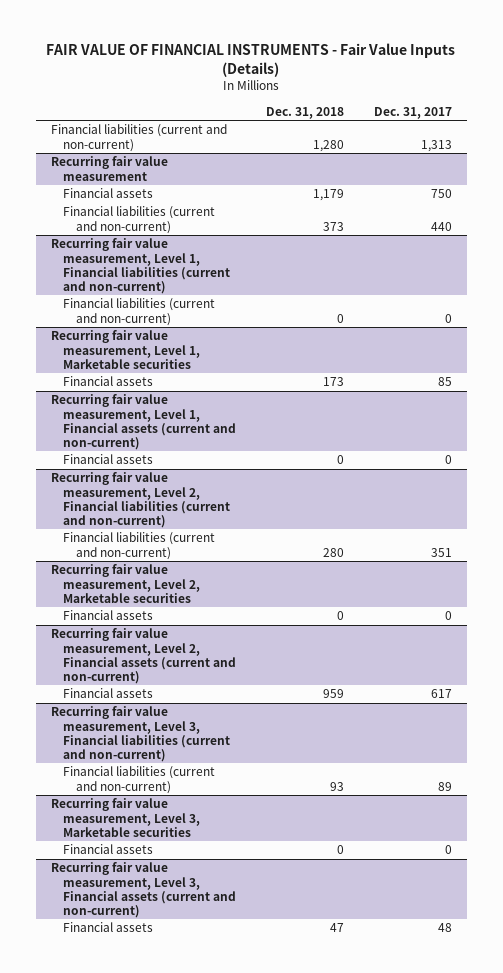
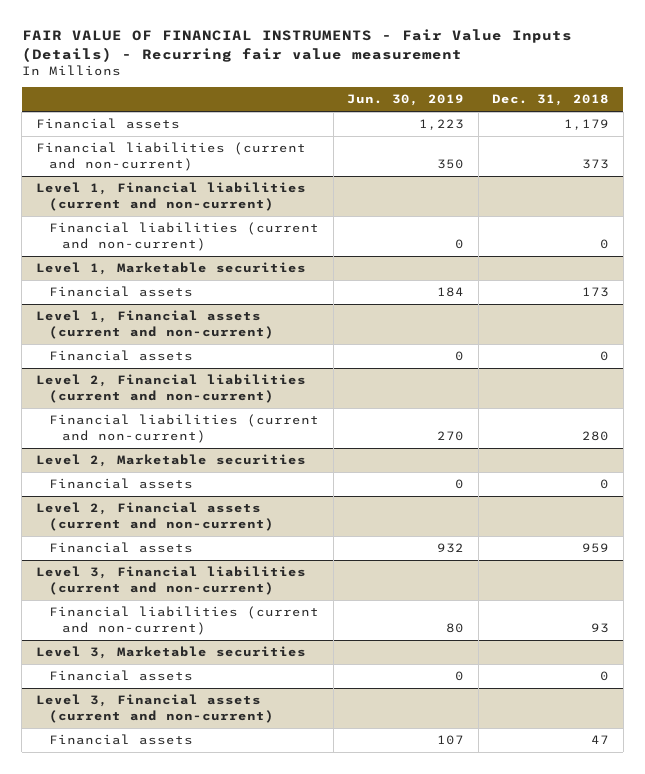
- FAIR VALUE OF FINANCIAL INSTRUMENTS - Fair Value Inputs (Details)
+ FAIR VALUE OF FINANCIAL INSTRUMENTS - Fair Value Inputs (Details) - Recurring fair value measurement
- | Dec. 31, 2018 | Dec. 31, 2017
+ | Jun. 30, 2019 | Dec. 31, 2018
- Financial liabilities (current and non-current) | 1,280 | 1,313
- Recurring fair value measurement
- Recurring fair value measurement, Level 1, Financial liabilities (current and non-current)
+ Level 1, Financial liabilities (current and non-current)
- Recurring fair value measurement, Level 1, Marketable securities
+ Level 1, Marketable securities
- Recurring fair value measurement, Level 1, Financial assets (current and non-current)
+ Level 1, Financial assets (current and non-current)
- Recurring fair value measurement, Level 2, Financial liabilities (current and non-current)
+ Level 2, Financial liabilities (current and non-current)
- Recurring fair value measurement, Level 2, Marketable securities
+ Level 2, Marketable securities
- Recurring fair value measurement, Level 2, Financial assets (current and non-current)
+ Level 2, Financial assets (current and non-current)
- Recurring fair value measurement, Level 3, Financial liabilities (current and non-current)
+ Level 3, Financial liabilities (current and non-current)
- Recurring fair value measurement, Level 3, Marketable securities
+ Level 3, Marketable securities
- Recurring fair value measurement, Level 3, Financial assets (current and non-current)
+ Level 3, Financial assets (current and non-current)

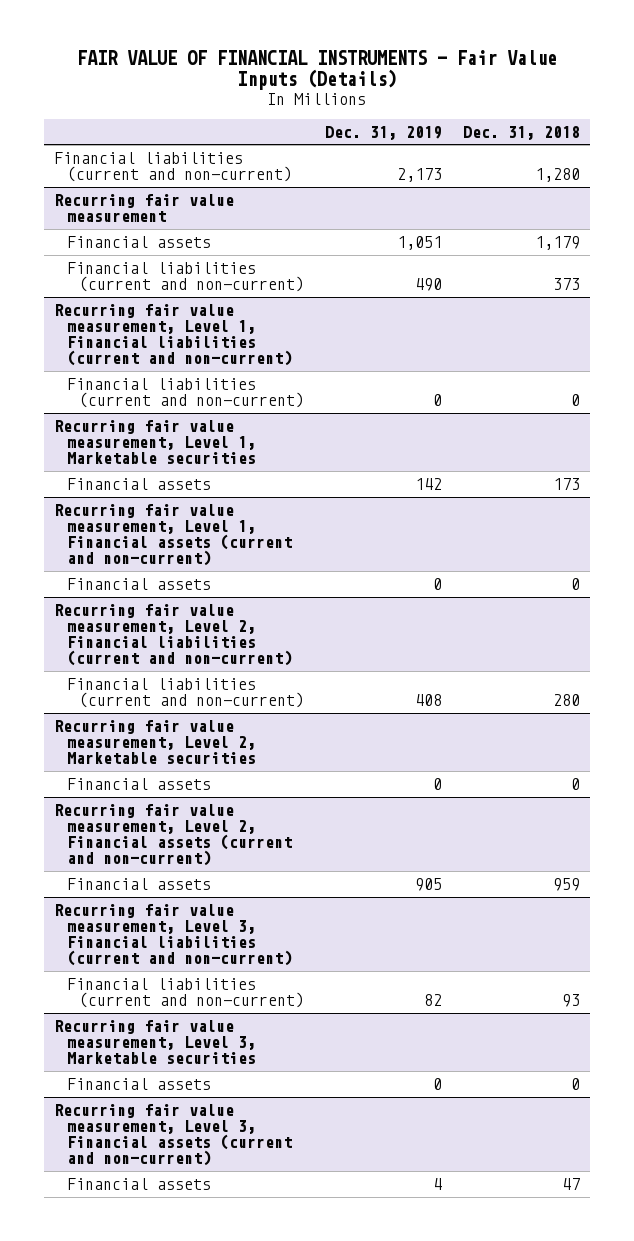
- FAIR VALUE OF FINANCIAL INSTRUMENTS - Fair Value Inputs (Details) - Recurring fair value measurement
+ FAIR VALUE OF FINANCIAL INSTRUMENTS - Fair Value Inputs (Details)
- | Jun. 30, 2019 | Dec. 31, 2018
+ | Dec. 31, 2019 | Dec. 31, 2018
+ Financial liabilities (current and non-current) | 2,173 | 1,280
+ Recurring fair value measurement
- Level 1, Financial liabilities (current and non-current)
+ Recurring fair value measurement, Level 1, Financial liabilities (current and non-current)
- Level 1, Marketable securities
+ Recurring fair value measurement, Level 1, Marketable securities
- Level 1, Financial assets (current and non-current)
+ Recurring fair value measurement, Level 1, Financial assets (current and non-current)
- Level 2, Financial liabilities (current and non-current)
+ Recurring fair value measurement, Level 2, Financial liabilities (current and non-current)
- Level 2, Marketable securities
+ Recurring fair value measurement, Level 2, Marketable securities
- Level 2, Financial assets (current and non-current)
+ Recurring fair value measurement, Level 2, Financial assets (current and non-current)
- Level 3, Financial liabilities (current and non-current)
+ Recurring fair value measurement, Level 3, Financial liabilities (current and non-current)
- Level 3, Marketable securities
+ Recurring fair value measurement, Level 3, Marketable securities
- Level 3, Financial assets (current and non-current)
+ Recurring fair value measurement, Level 3, Financial assets (current and non-current)

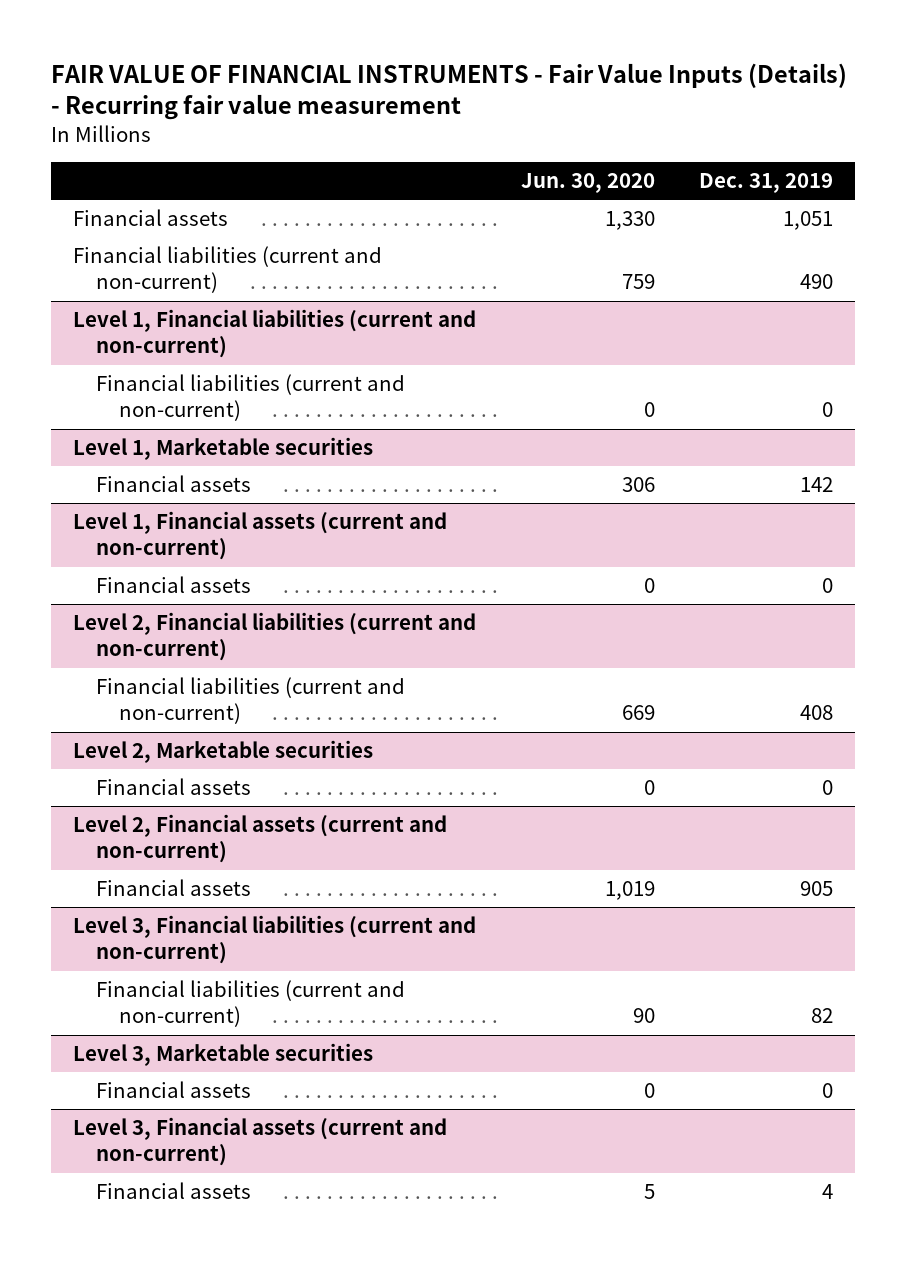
- FAIR VALUE OF FINANCIAL INSTRUMENTS - Fair Value Inputs (Details)
+ FAIR VALUE OF FINANCIAL INSTRUMENTS - Fair Value Inputs (Details) - Recurring fair value measurement
- | Dec. 31, 2019 | Dec. 31, 2018
+ | Jun. 30, 2020 | Dec. 31, 2019
- Financial liabilities (current and non-current) | 2,173 | 1,280
- Recurring fair value measurement
- Recurring fair value measurement, Level 1, Financial liabilities (current and non-current)
+ Level 1, Financial liabilities (current and non-current)
- Recurring fair value measurement, Level 1, Marketable securities
+ Level 1, Marketable securities
- Recurring fair value measurement, Level 1, Financial assets (current and non-current)
+ Level 1, Financial assets (current and non-current)
- Recurring fair value measurement, Level 2, Financial liabilities (current and non-current)
+ Level 2, Financial liabilities (current and non-current)
- Recurring fair value measurement, Level 2, Marketable securities
+ Level 2, Marketable securities
- Recurring fair value measurement, Level 2, Financial assets (current and non-current)
+ Level 2, Financial assets (current and non-current)
- Recurring fair value measurement, Level 3, Financial liabilities (current and non-current)
+ Level 3, Financial liabilities (current and non-current)
- Recurring fair value measurement, Level 3, Marketable securities
+ Level 3, Marketable securities
- Recurring fair value measurement, Level 3, Financial assets (current and non-current)
+ Level 3, Financial assets (current and non-current)

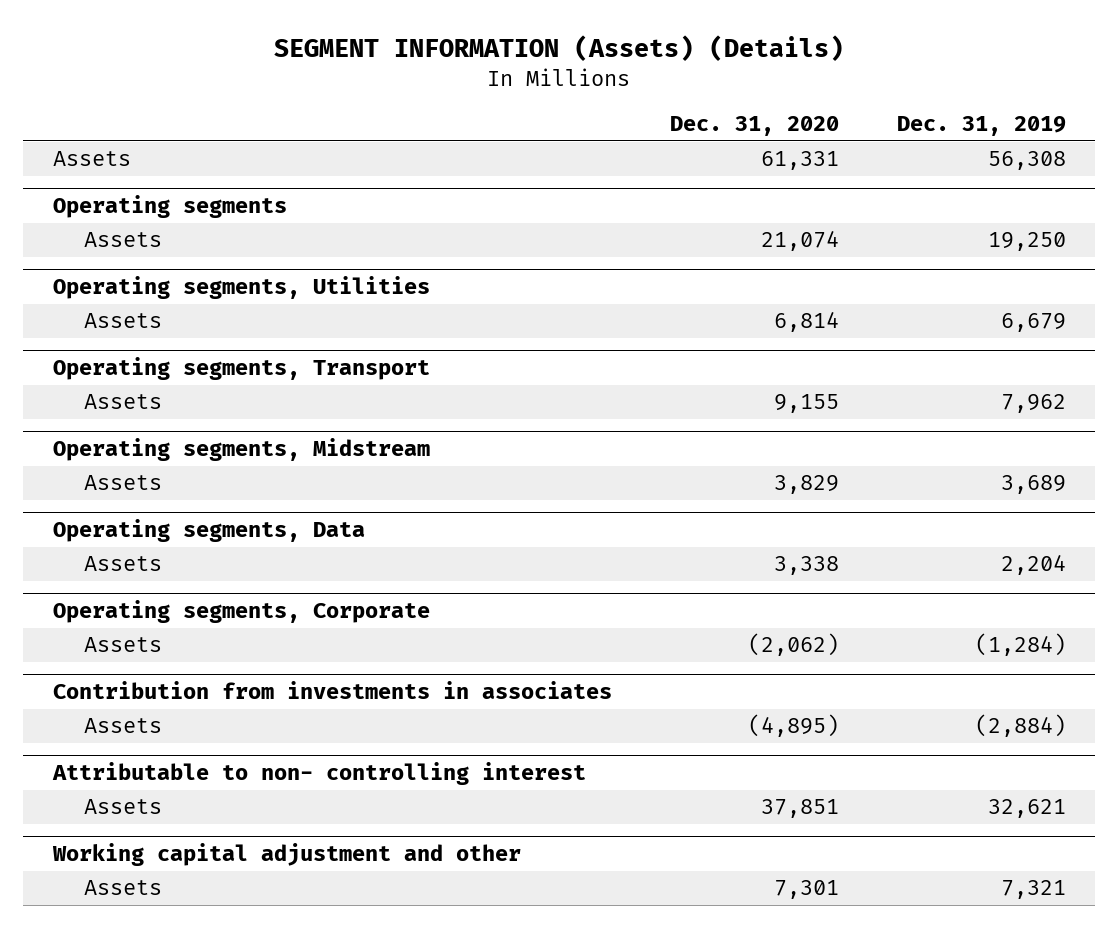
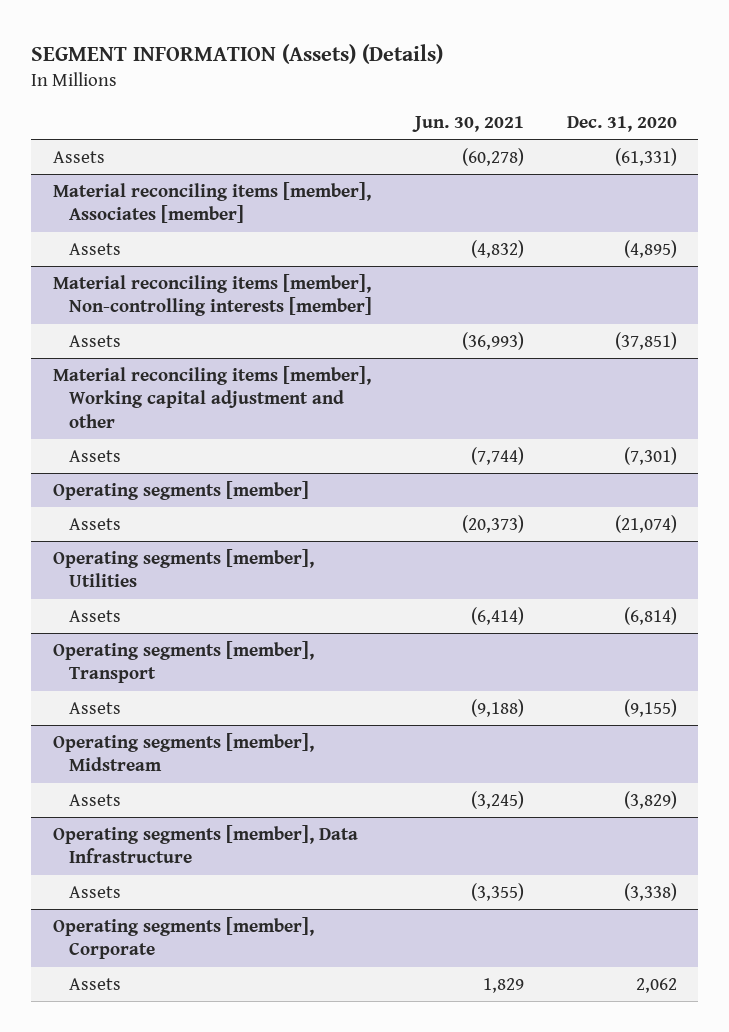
- | Dec. 31, 2020 | Dec. 31, 2019
+ | Jun. 30, 2021 | Dec. 31, 2020
- Assets | 61,331 | 56,308
- Operating segments
- Assets | 21,074 | 19,250
- Operating segments, Utilities
- Assets | 6,814 | 6,679
- Operating segments, Transport
- Assets | 9,155 | 7,962
- Operating segments, Midstream
- Assets | 3,829 | 3,689
- Operating segments, Data
- Assets | 3,338 | 2,204
- Operating segments, Corporate
- Assets | (2,062) | (1,284)
- Contribution from investments in associates
+ Assets | (60,278) | (61,331)
+ Material reconciling items [member], Associates [member]
- Attributable to non- controlling interest
- Assets | 37,851 | 32,621
- Working capital adjustment and other
- Assets | 7,301 | 7,321
+ Material reconciling items [member], Non-controlling interests [member]
+ Assets | (36,993) | (37,851)
+ Material reconciling items [member], Working capital adjustment and other
+ Assets | (7,744) | (7,301)
+ Operating segments [member]
+ Assets | (20,373) | (21,074)
+ Operating segments [member], Utilities
+ Assets | (6,414) | (6,814)
+ Operating segments [member], Transport
+ Assets | (9,188) | (9,155)
+ Operating segments [member], Midstream
+ Assets | (3,245) | (3,829)
+ Operating segments [member], Data Infrastructure
+ Assets | (3,355) | (3,338)
+ Operating segments [member], Corporate
+ Assets | 1,829 | 2,062

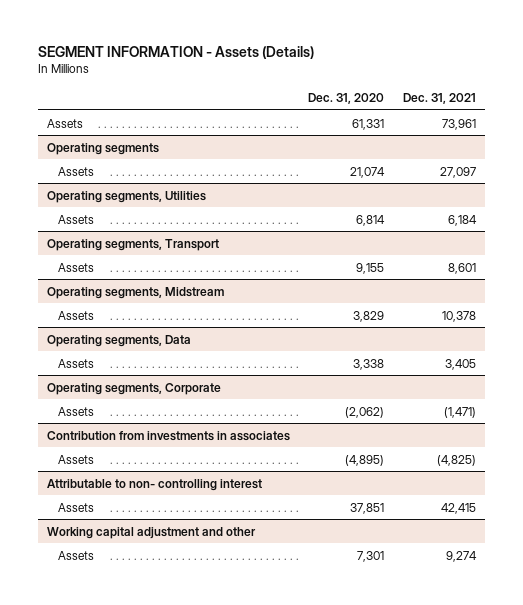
- SEGMENT INFORMATION (Assets) (Details)
+ SEGMENT INFORMATION - Assets (Details)
- | Jun. 30, 2021 | Dec. 31, 2020
+ | Dec. 31, 2020 | Dec. 31, 2021
- Assets | (60,278) | (61,331)
- Material reconciling items [member], Associates [member]
+ Assets | 61,331 | 73,961
+ Operating segments
+ Assets | 21,074 | 27,097
+ Operating segments, Utilities
+ Assets | 6,814 | 6,184
+ Operating segments, Transport
+ Assets | 9,155 | 8,601
+ Operating segments, Midstream
+ Assets | 3,829 | 10,378
+ Operating segments, Data
+ Assets | 3,338 | 3,405
+ Operating segments, Corporate
+ Assets | (2,062) | (1,471)
+ Contribution from investments in associates
- Material reconciling items [member], Non-controlling interests [member]
- Assets | (36,993) | (37,851)
- Material reconciling items [member], Working capital adjustment and other
- Assets | (7,744) | (7,301)
- Operating segments [member]
- Assets | (20,373) | (21,074)
- Operating segments [member], Utilities
- Assets | (6,414) | (6,814)
- Operating segments [member], Transport
- Assets | (9,188) | (9,155)
- Operating segments [member], Midstream
- Assets | (3,245) | (3,829)
- Operating segments [member], Data Infrastructure
- Assets | (3,355) | (3,338)
- Operating segments [member], Corporate
- Assets | 1,829 | 2,062
+ Attributable to non- controlling interest
+ Assets | 37,851 | 42,415
+ Working capital adjustment and other
+ Assets | 7,301 | 9,274

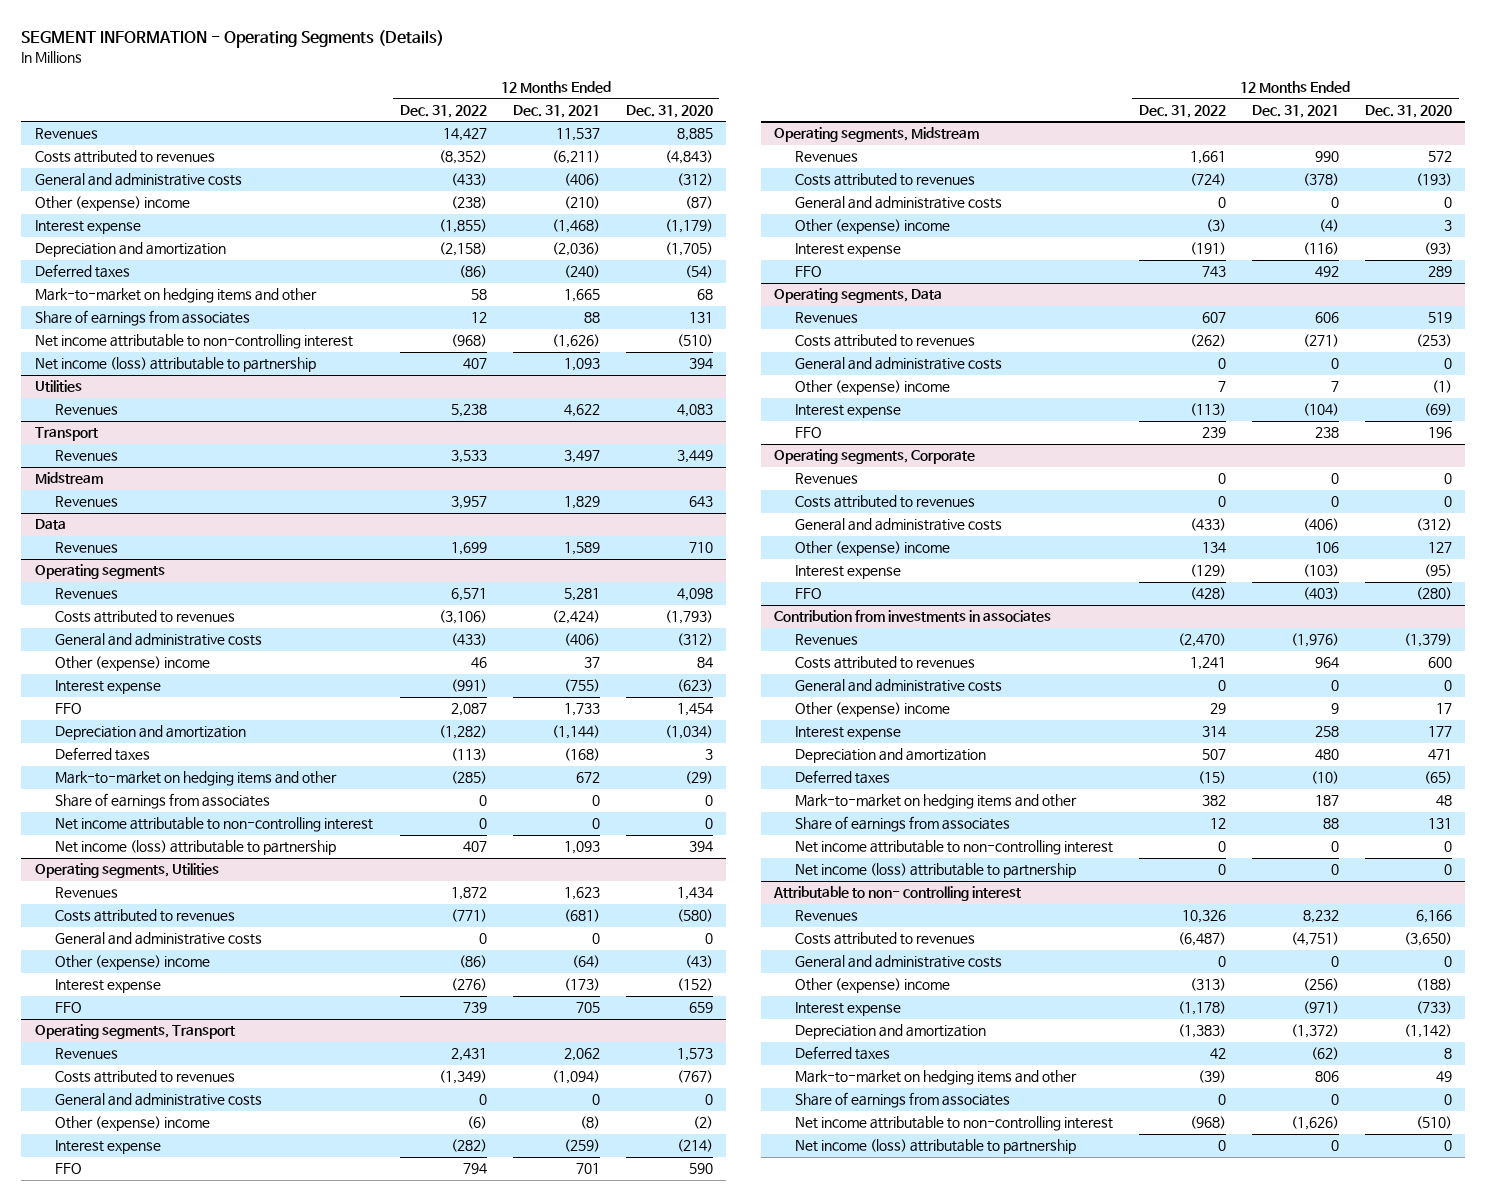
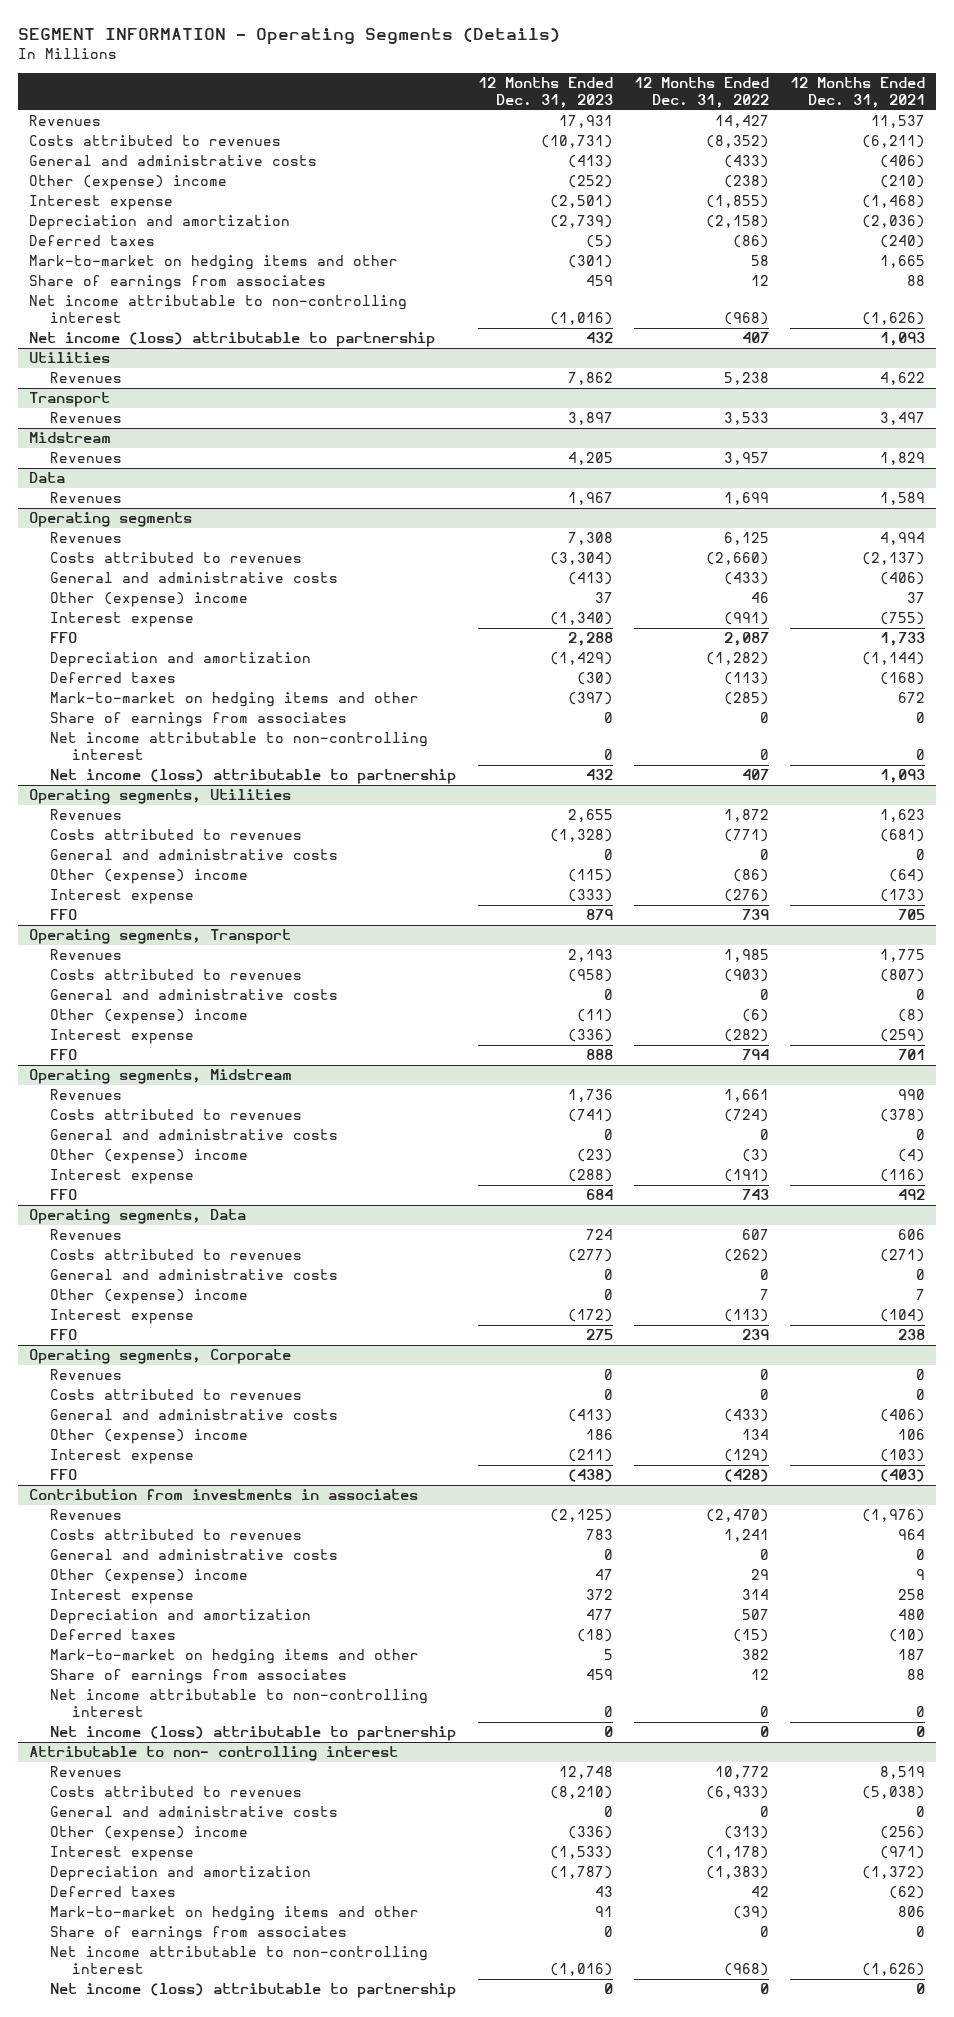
- | 12 Months Ended Dec. 31, 2022 | 12 Months Ended Dec. 31, 2021 | 12 Months Ended Dec. 31, 2020
+ | 12 Months Ended Dec. 31, 2023 | 12 Months Ended Dec. 31, 2022 | 12 Months Ended Dec. 31, 2021
@ Operating segments
- Revenues | 6,571 | 5,281 | 4,098
- Costs attributed to revenues | (3,106) | (2,424) | (1,793)
+ Revenues | 7,308 | 6,125 | 4,994
+ Costs attributed to revenues | (3,304) | (2,660) | (2,137)
@ Operating segments, Transport
- Revenues | 2,431 | 2,062 | 1,573
- Costs attributed to revenues | (1,349) | (1,094) | (767)
+ Revenues | 2,193 | 1,985 | 1,775
+ Costs attributed to revenues | (958) | (903) | (807)
@ Attributable to non- controlling interest
- Revenues | 10,326 | 8,232 | 6,166
- Costs attributed to revenues | (6,487) | (4,751) | (3,650)
+ Revenues | 12,748 | 10,772 | 8,519
+ Costs attributed to revenues | (8,210) | (6,933) | (5,038)

